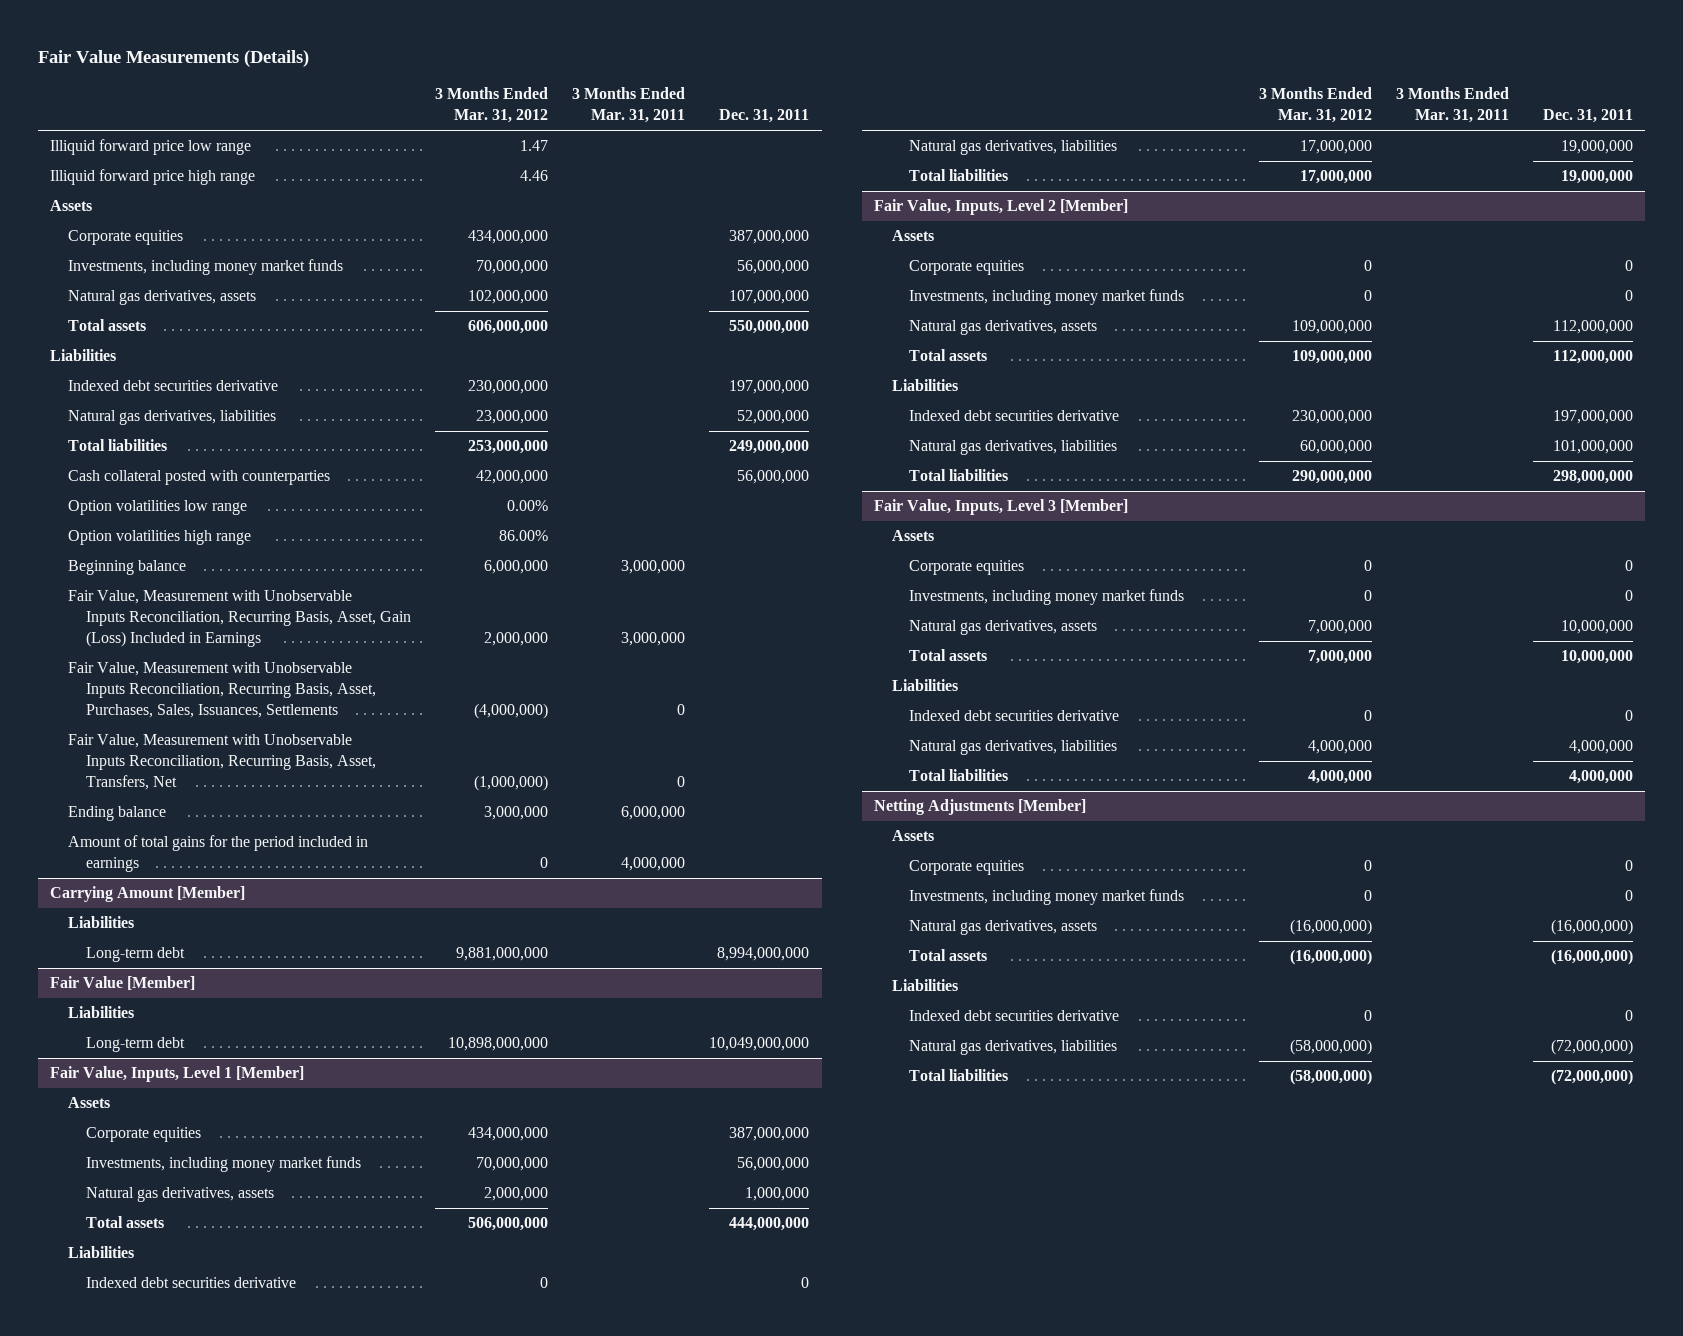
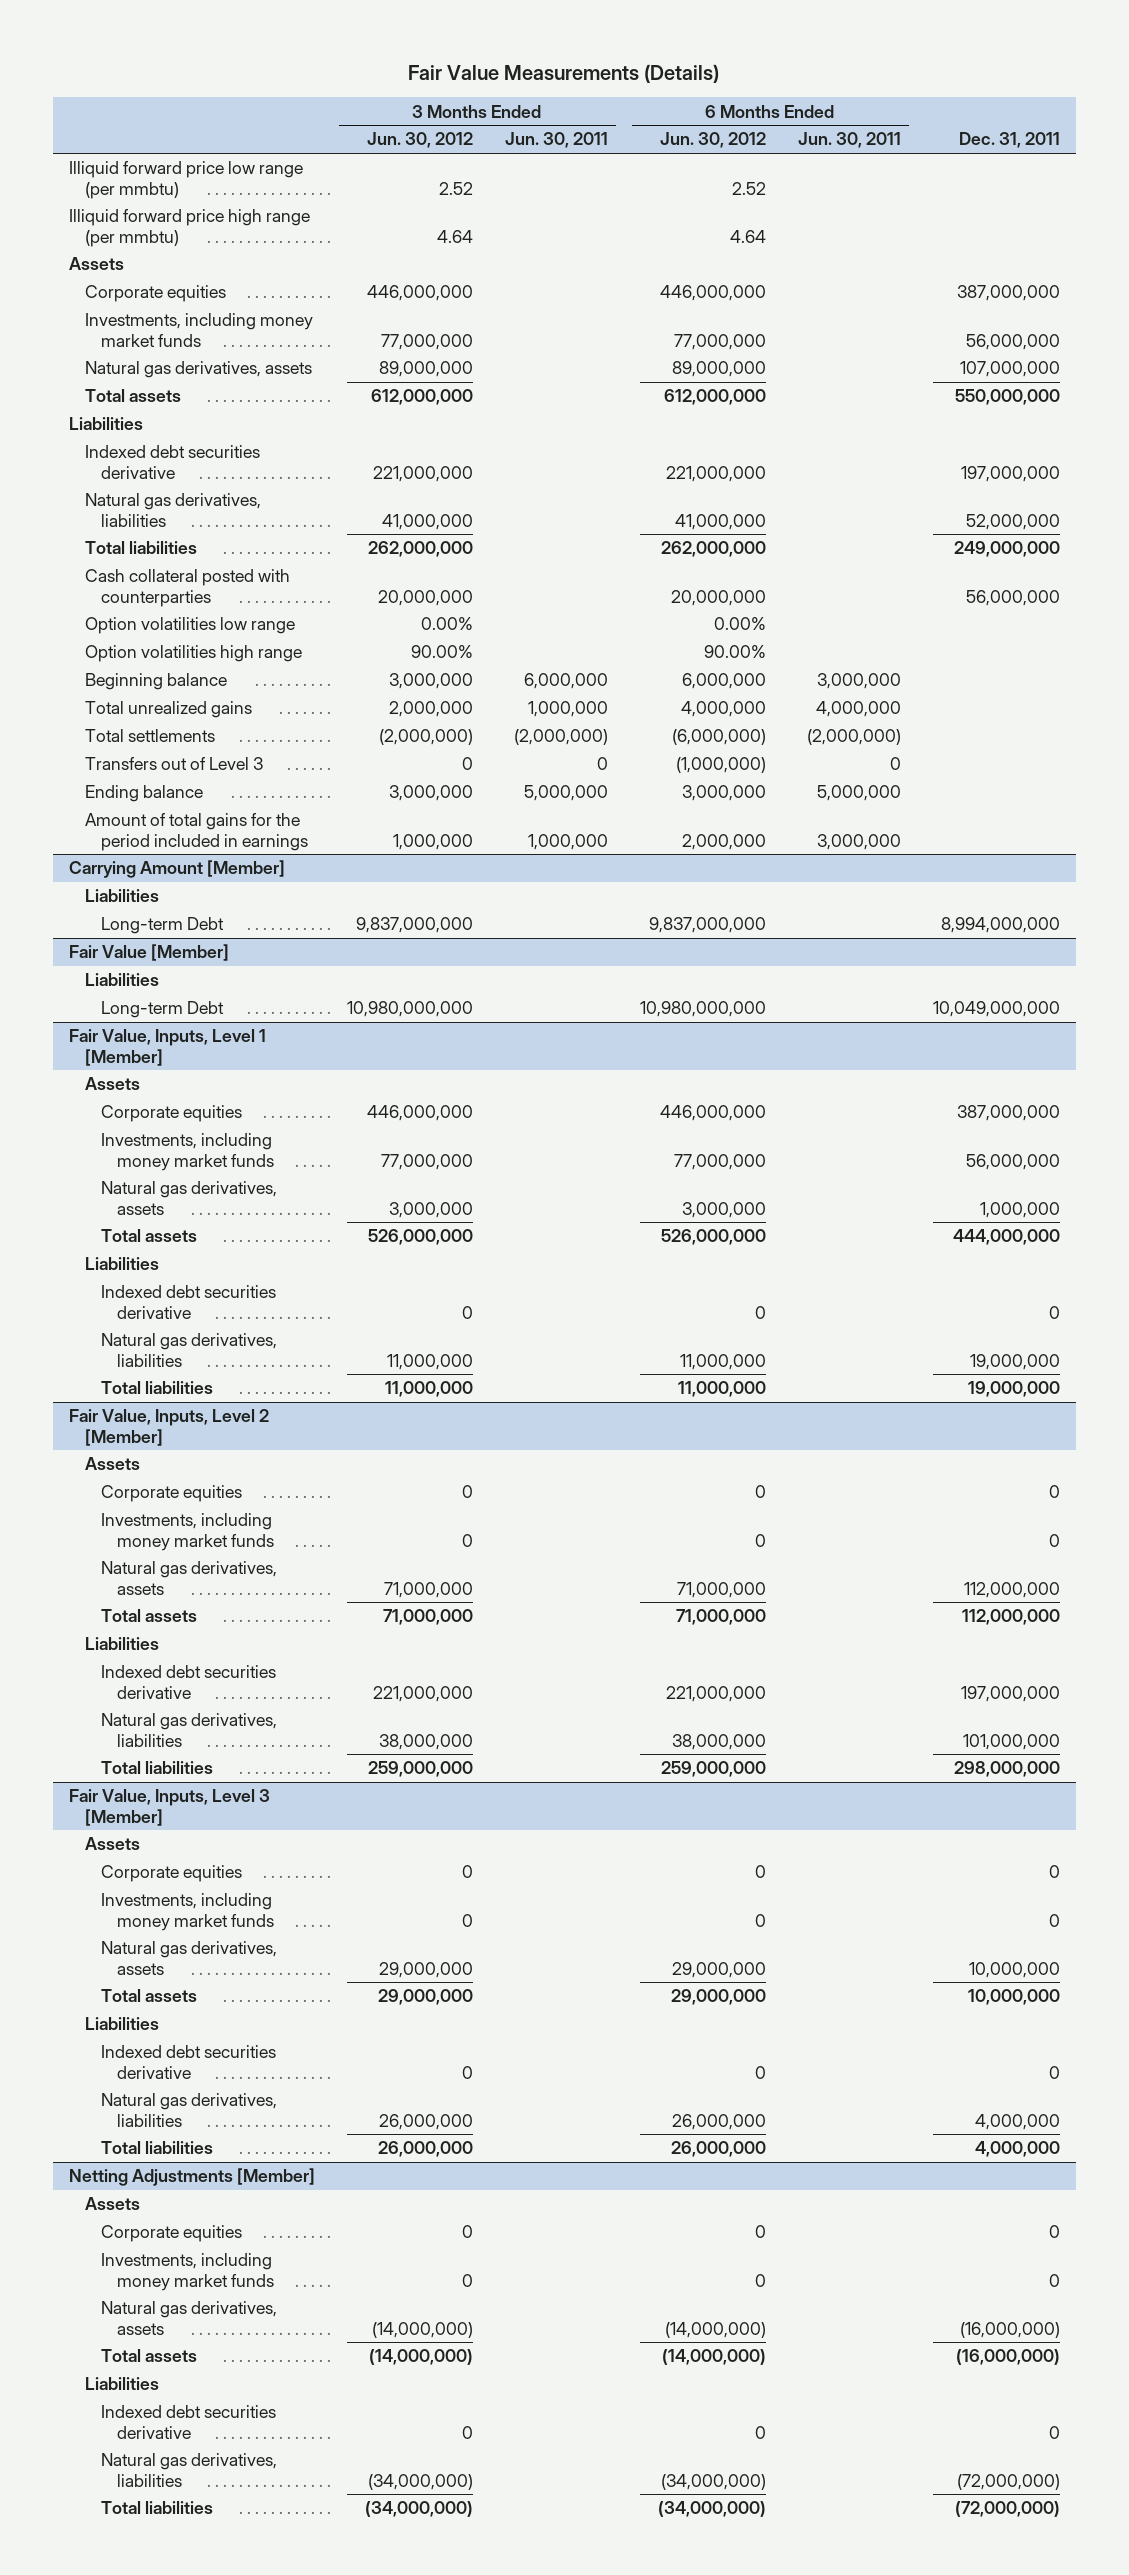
- | 3 Months Ended Mar. 31, 2012 | 3 Months Ended Mar. 31, 2011 | Dec. 31, 2011
+ | 3 Months Ended Jun. 30, 2012 | 3 Months Ended Jun. 30, 2011 | 6 Months Ended Jun. 30, 2012 | 6 Months Ended Jun. 30, 2011 | Dec. 31, 2011
- Illiquid forward price low range | 1.47 | |
- Illiquid forward price high range | 4.46 | |
+ Illiquid forward price low range (per mmbtu) | 2.52 | | 2.52 | |
+ Illiquid forward price high range (per mmbtu) | 4.64 | | 4.64 | |
- Fair Value, Measurement with Unobservable Inputs Reconciliation, Recurring Basis, Asset, Gain (Loss) Included in Earnings | 2,000,000 | 3,000,000 |
- Fair Value, Measurement with Unobservable Inputs Reconciliation, Recurring Basis, Asset, Purchases, Sales, Issuances, Settlements | (4,000,000) | 0 |
- Fair Value, Measurement with Unobservable Inputs Reconciliation, Recurring Basis, Asset, Transfers, Net | (1,000,000) | 0 |
+ Total unrealized gains | 2,000,000 | 1,000,000 | 4,000,000 | 4,000,000 |
+ Total settlements | (2,000,000) | (2,000,000) | (6,000,000) | (2,000,000) |
+ Transfers out of Level 3 | 0 | 0 | (1,000,000) | 0 |
@ Carrying Amount [Member]
- Long-term debt | 9,881,000,000 | | 8,994,000,000
+ Long-term Debt | 9,837,000,000 | | 9,837,000,000 | | 8,994,000,000
@ Fair Value [Member]
- Long-term debt | 10,898,000,000 | | 10,049,000,000
+ Long-term Debt | 10,980,000,000 | | 10,980,000,000 | | 10,049,000,000

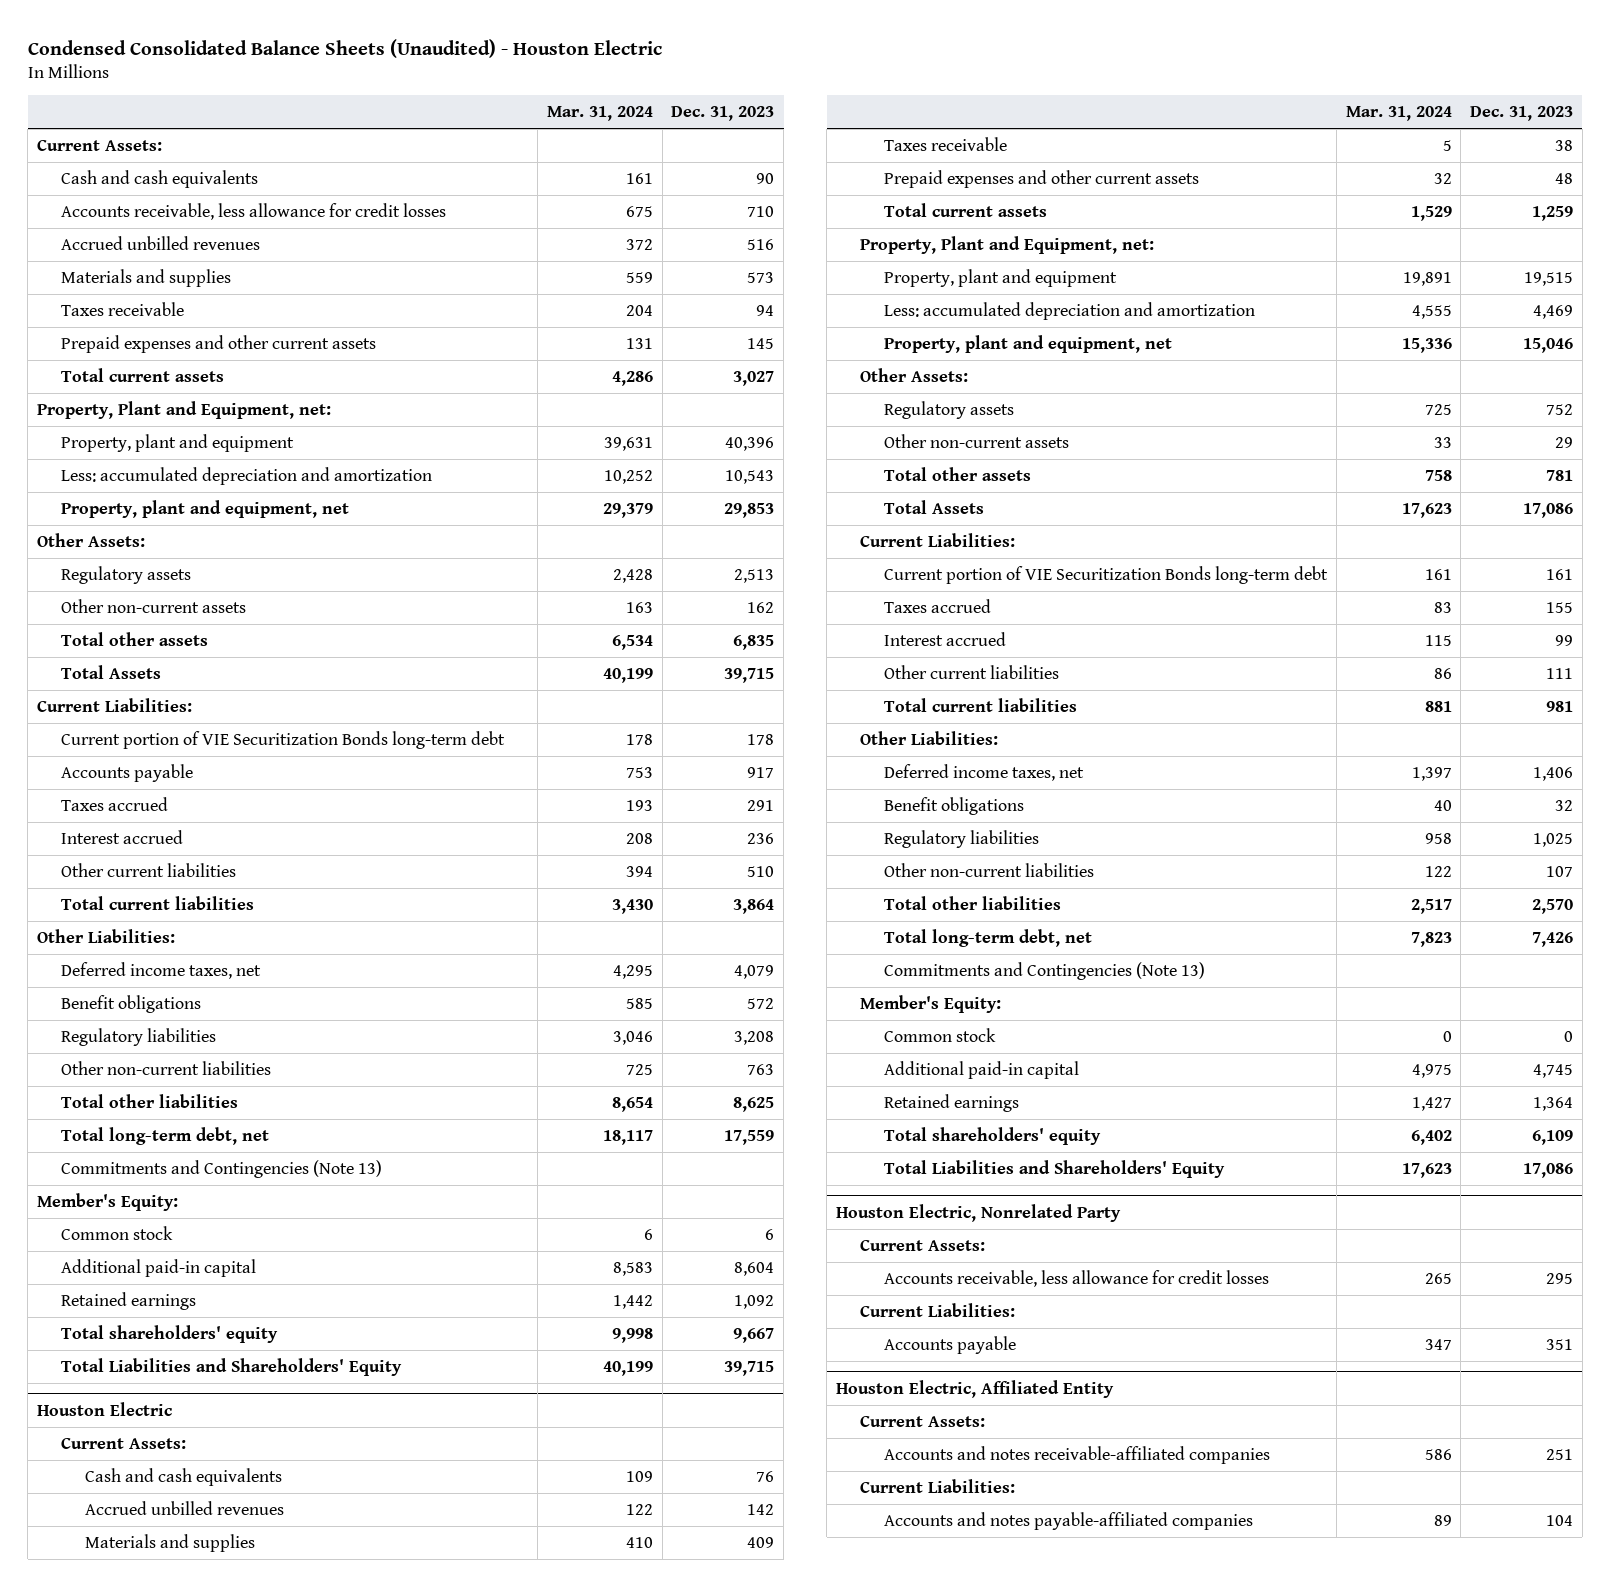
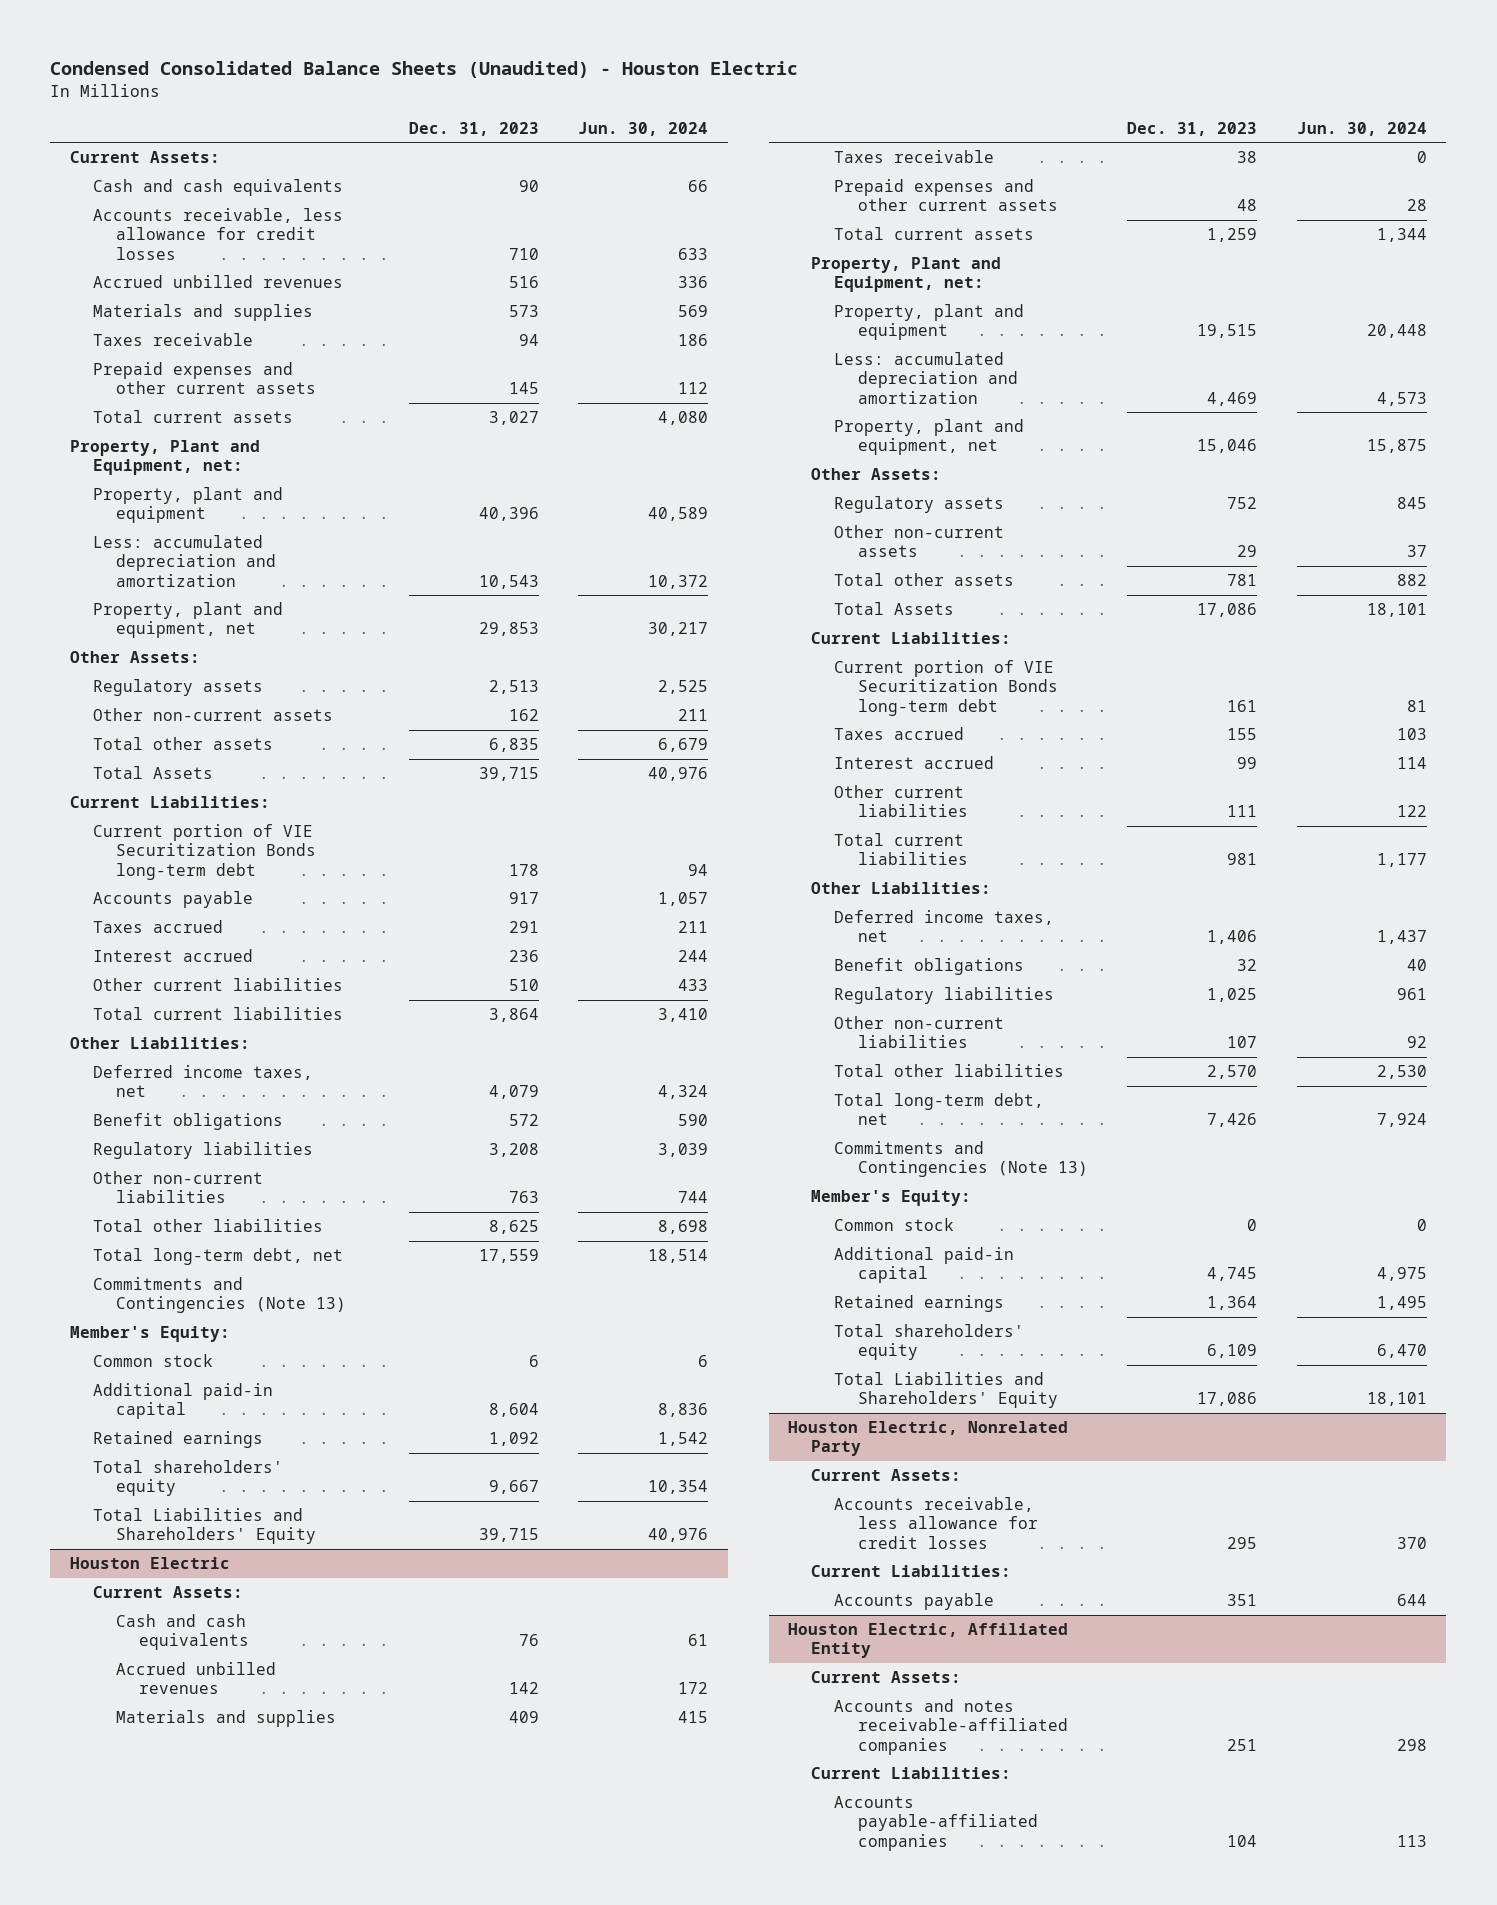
- | Mar. 31, 2024 | Dec. 31, 2023
+ | Dec. 31, 2023 | Jun. 30, 2024
@ Houston Electric, Affiliated Entity
- Accounts and notes payable-affiliated companies | 89 | 104
+ Accounts payable-affiliated companies | 104 | 113

